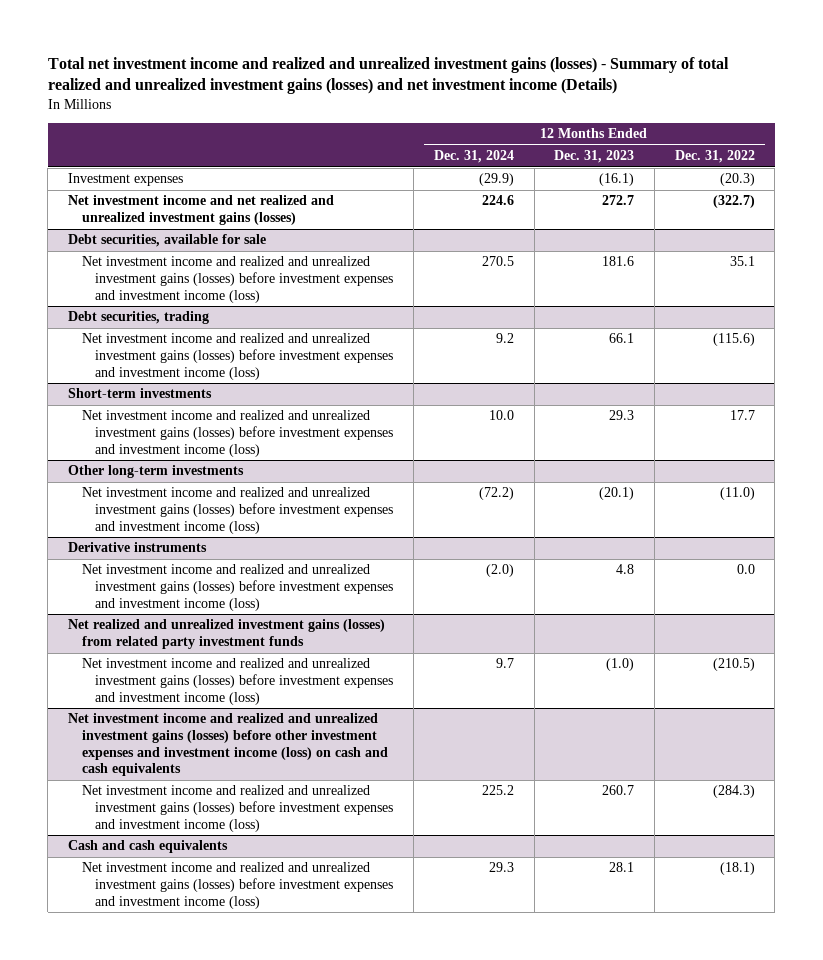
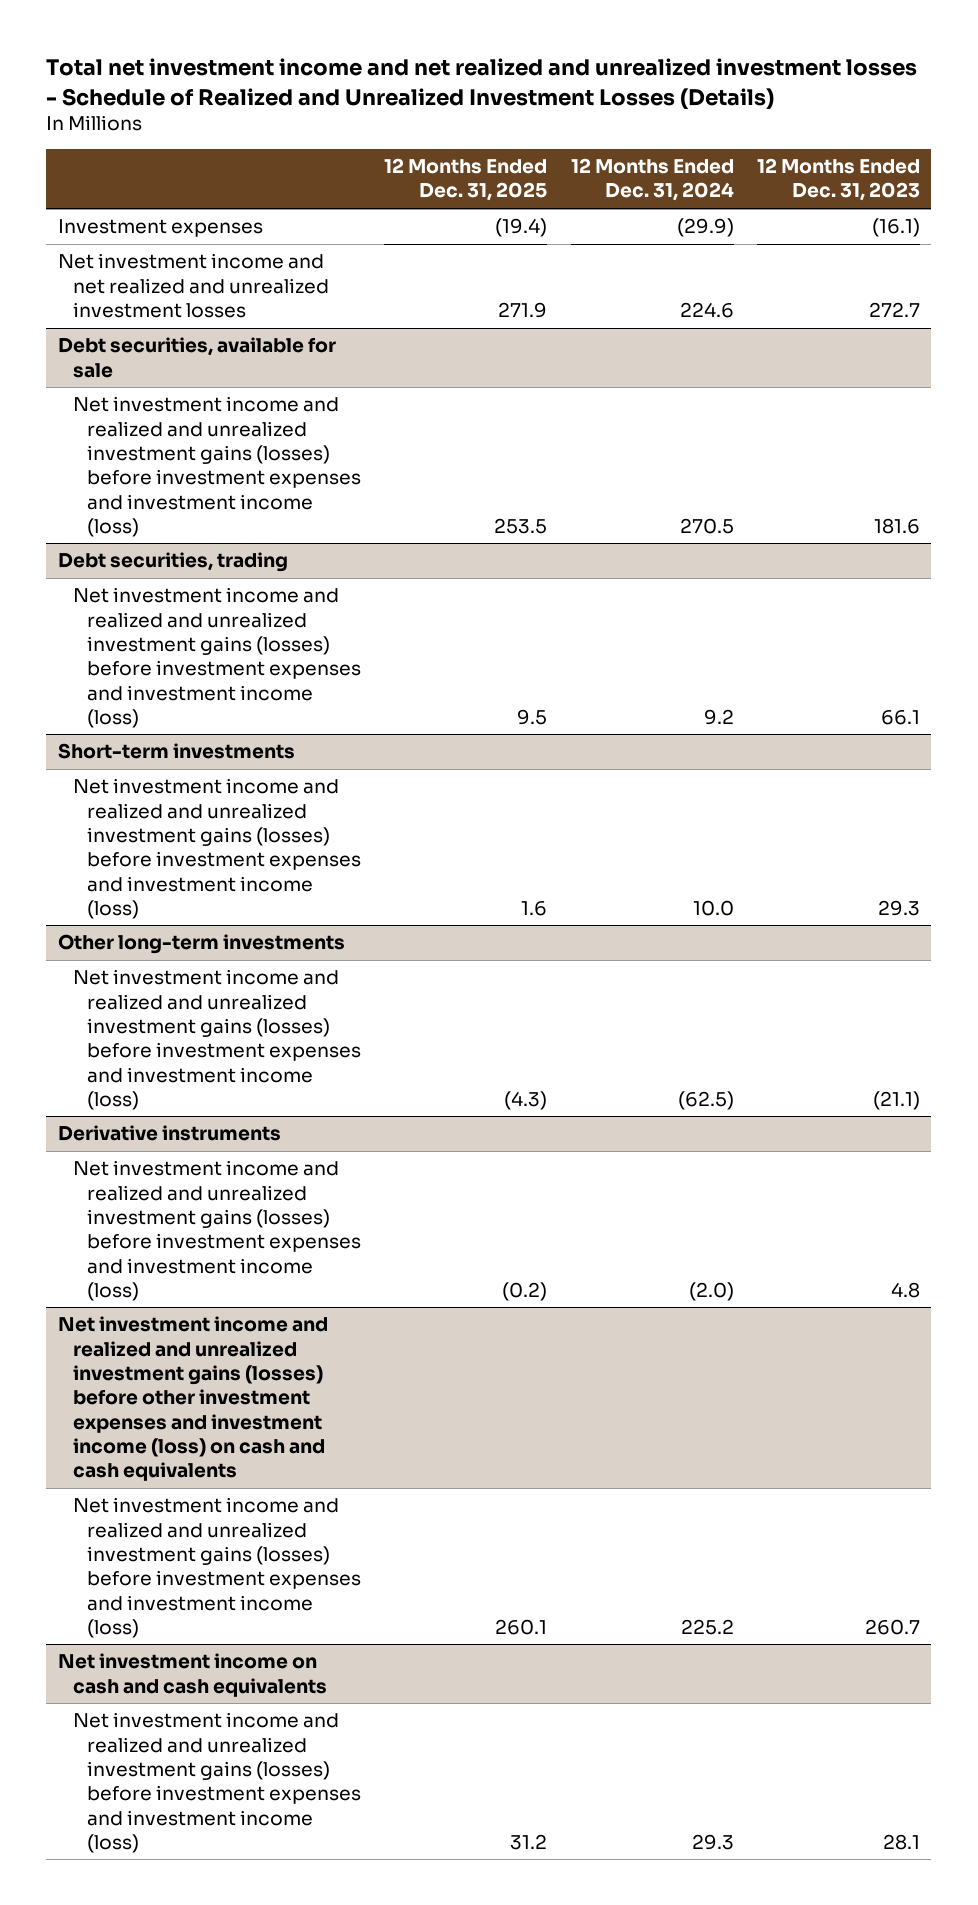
- Total net investment income and realized and unrealized investment gains (losses) - Summary of total realized and unrealized investment gains (losses) and net investment income (Details)
+ Total net investment income and net realized and unrealized investment losses - Schedule of Realized and Unrealized Investment Losses (Details)
- | 12 Months Ended Dec. 31, 2024 | 12 Months Ended Dec. 31, 2023 | 12 Months Ended Dec. 31, 2022
+ | 12 Months Ended Dec. 31, 2025 | 12 Months Ended Dec. 31, 2024 | 12 Months Ended Dec. 31, 2023
- Net investment income and net realized and unrealized investment gains (losses) | 224.6 | 272.7 | (322.7)
+ Net investment income and net realized and unrealized investment losses | 271.9 | 224.6 | 272.7
@ Other long-term investments
- Net investment income and realized and unrealized investment gains (losses) before investment expenses and investment income (loss) | (72.2) | (20.1) | (11.0)
+ Net investment income and realized and unrealized investment gains (losses) before investment expenses and investment income (loss) | (4.3) | (62.5) | (21.1)
- Net realized and unrealized investment gains (losses) from related party investment funds
- Net investment income and realized and unrealized investment gains (losses) before investment expenses and investment income (loss) | 9.7 | (1.0) | (210.5)
- Cash and cash equivalents
+ Net investment income on cash and cash equivalents

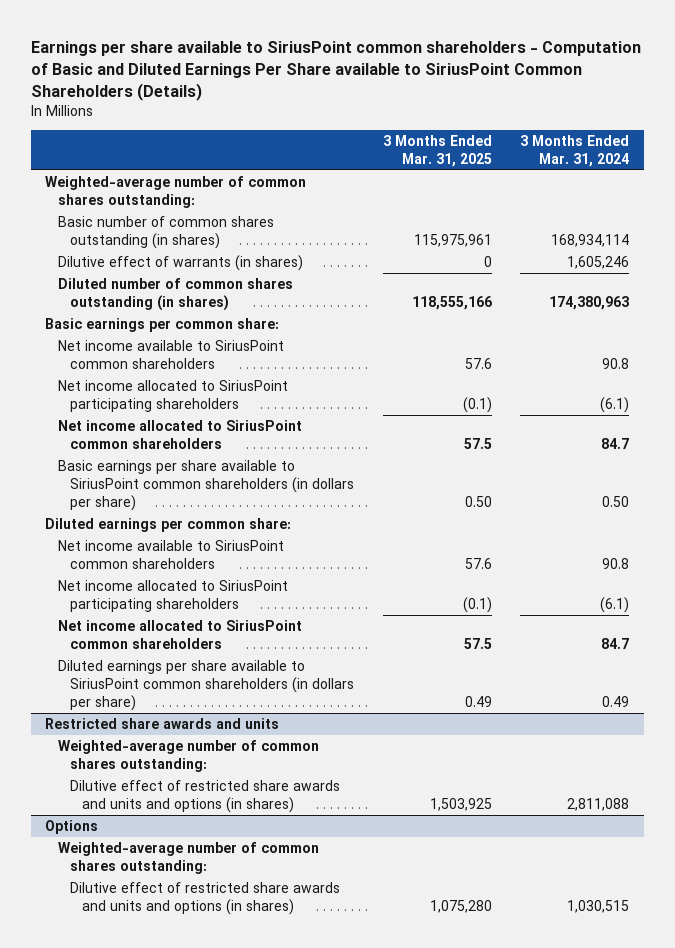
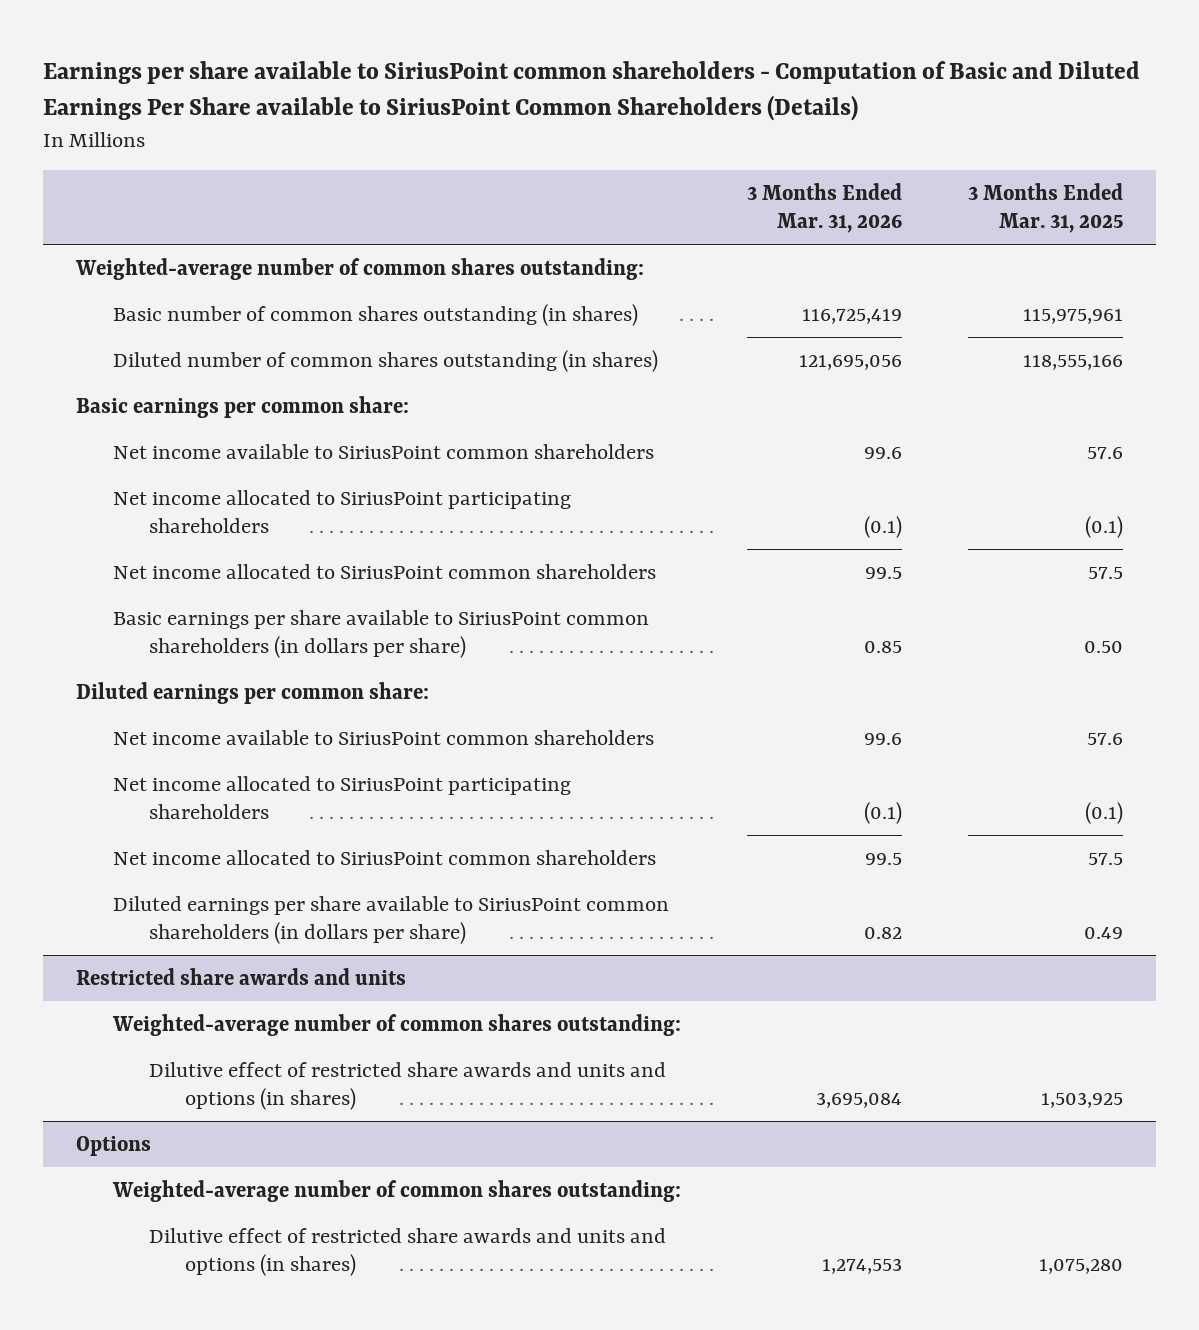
- | 3 Months Ended Mar. 31, 2025 | 3 Months Ended Mar. 31, 2024
+ | 3 Months Ended Mar. 31, 2026 | 3 Months Ended Mar. 31, 2025
- Dilutive effect of warrants (in shares) | 0 | 1,605,246

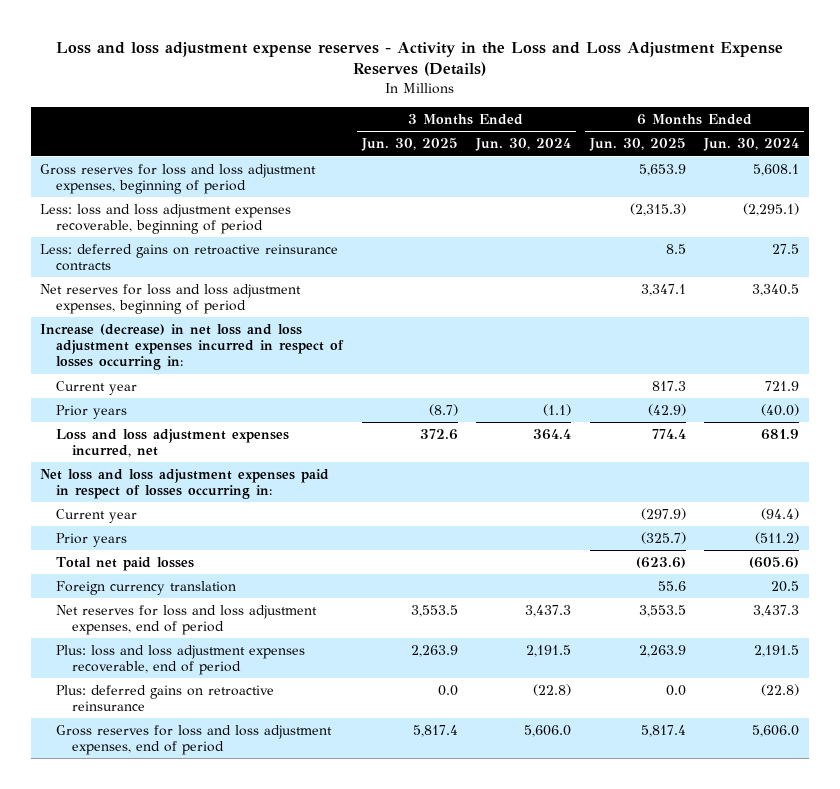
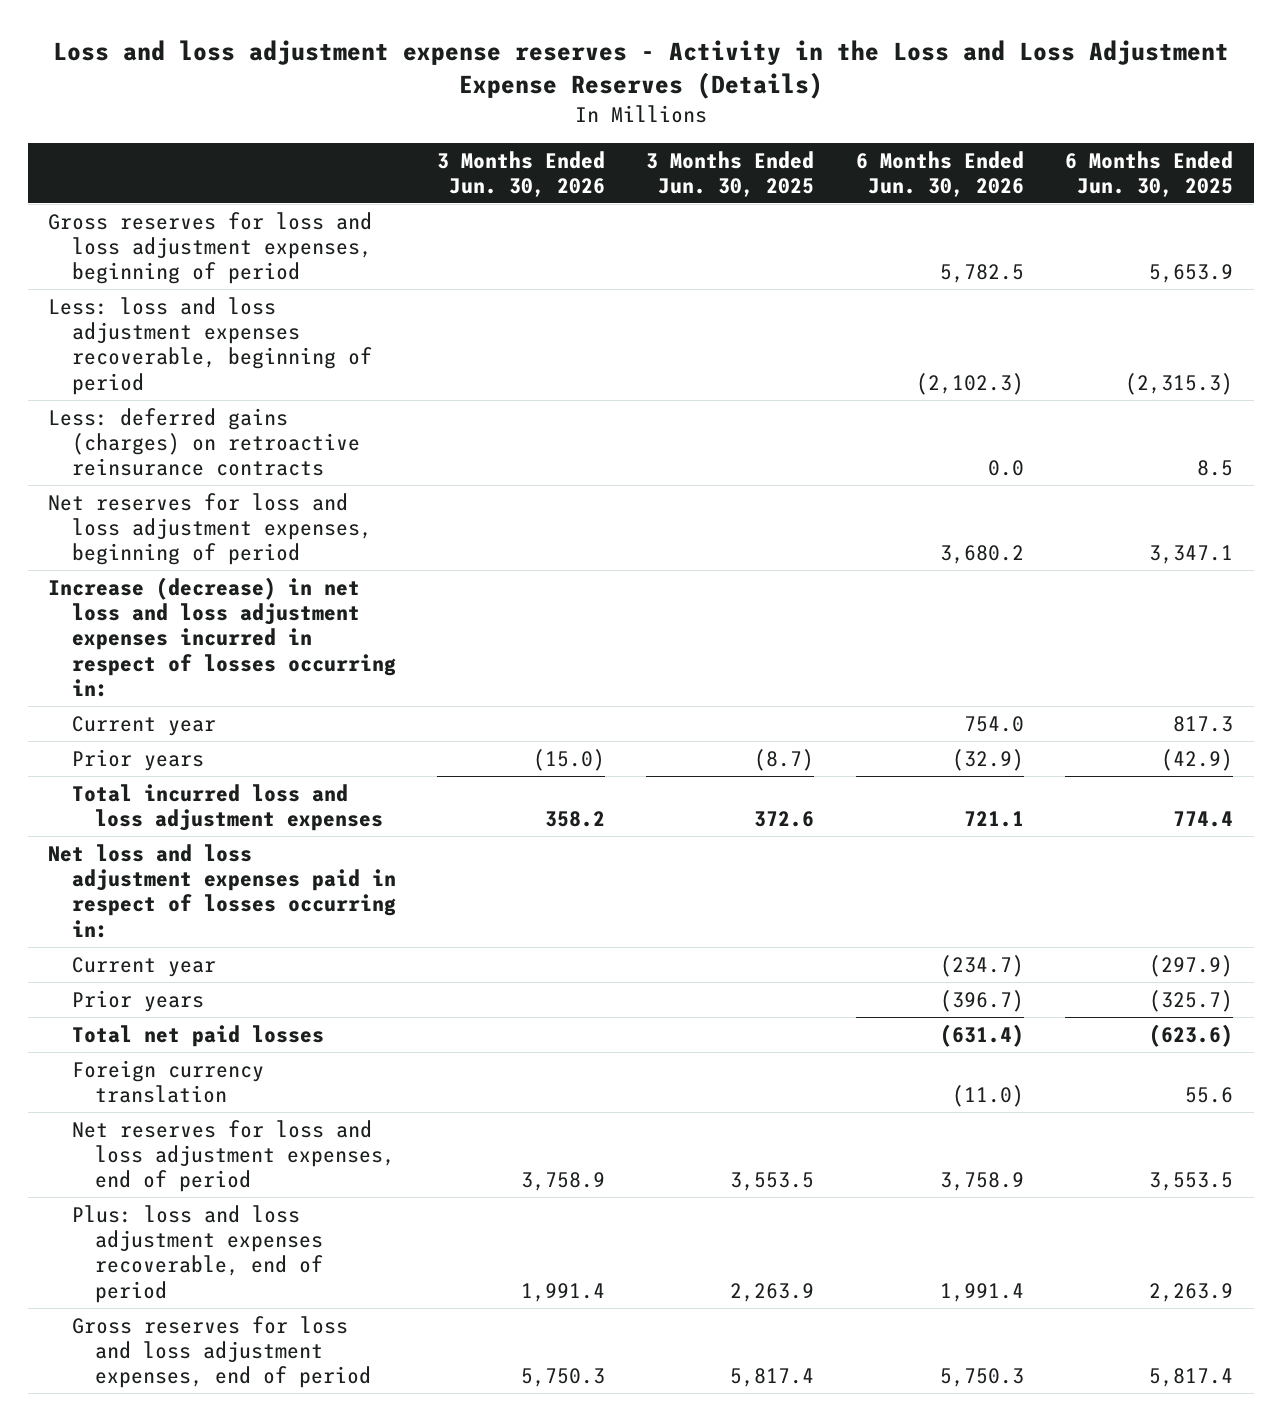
- | 3 Months Ended Jun. 30, 2025 | 3 Months Ended Jun. 30, 2024 | 6 Months Ended Jun. 30, 2025 | 6 Months Ended Jun. 30, 2024
+ | 3 Months Ended Jun. 30, 2026 | 3 Months Ended Jun. 30, 2025 | 6 Months Ended Jun. 30, 2026 | 6 Months Ended Jun. 30, 2025
- Less: deferred gains on retroactive reinsurance contracts | | | 8.5 | 27.5
+ Less: deferred gains (charges) on retroactive reinsurance contracts | | | 0.0 | 8.5
- Loss and loss adjustment expenses incurred, net | 372.6 | 364.4 | 774.4 | 681.9
+ Total incurred loss and loss adjustment expenses | 358.2 | 372.6 | 721.1 | 774.4
- Plus: deferred gains on retroactive reinsurance | 0.0 | (22.8) | 0.0 | (22.8)

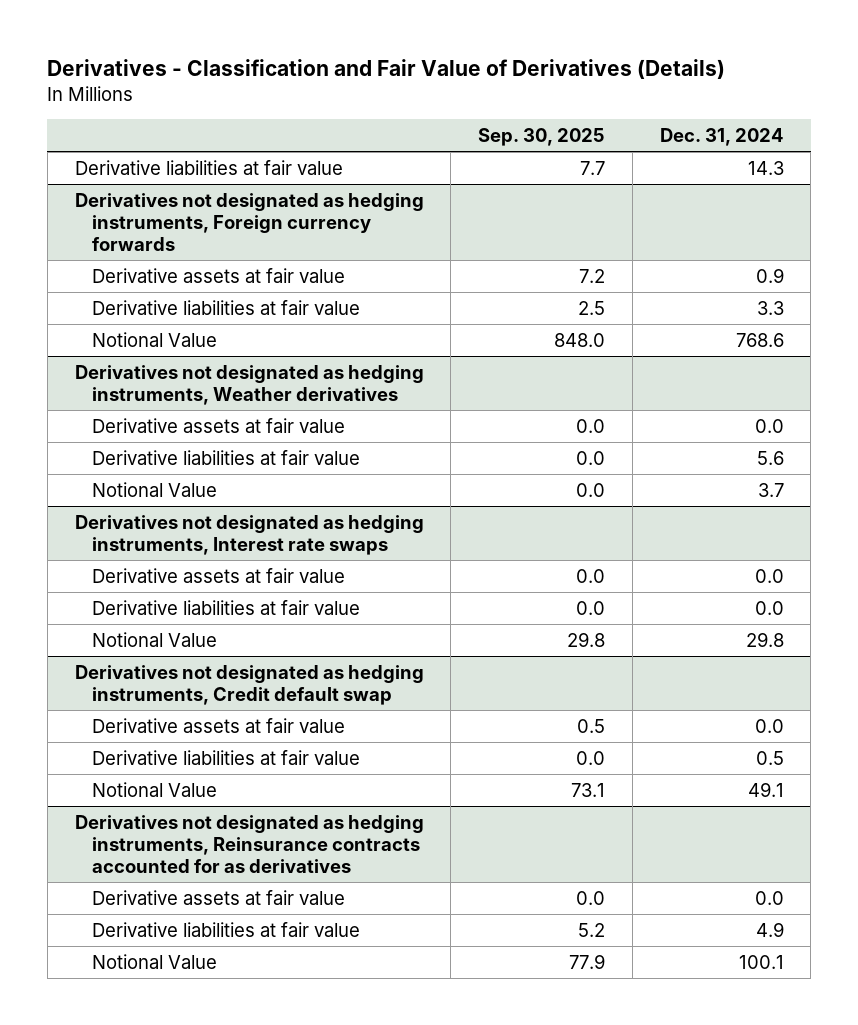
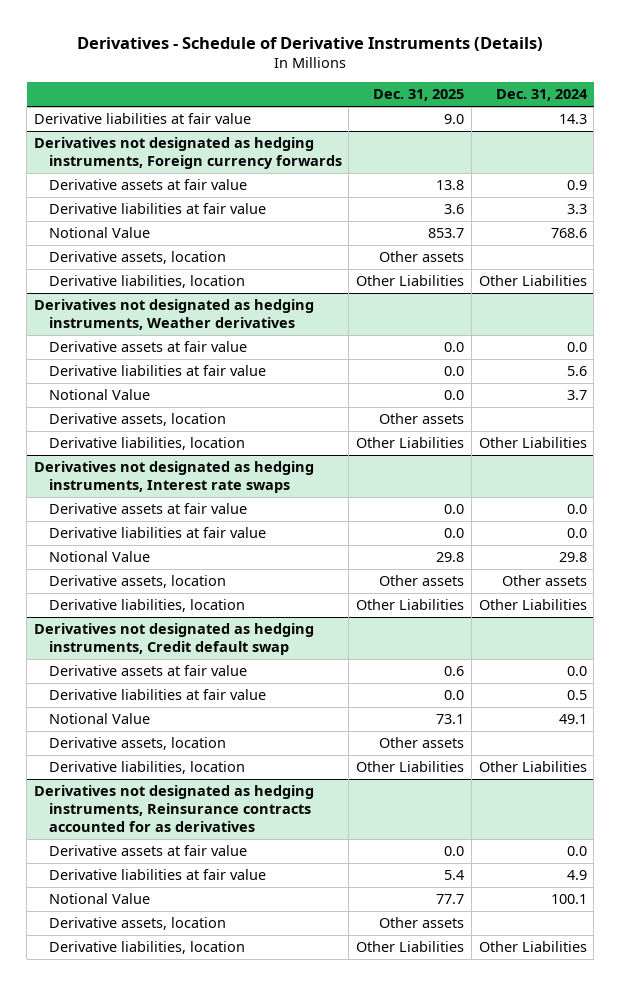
- Derivatives - Classification and Fair Value of Derivatives (Details)
+ Derivatives - Schedule of Derivative Instruments (Details)
- | Sep. 30, 2025 | Dec. 31, 2024
+ | Dec. 31, 2025 | Dec. 31, 2024
@ Derivatives not designated as hedging instruments, Foreign currency forwards
+ Derivative assets, location | Other assets |
+ Derivative liabilities, location | Other Liabilities | Other Liabilities
@ Derivatives not designated as hedging instruments, Weather derivatives
+ Derivative assets, location | Other assets |
+ Derivative liabilities, location | Other Liabilities | Other Liabilities
@ Derivatives not designated as hedging instruments, Interest rate swaps
+ Derivative assets, location | Other assets | Other assets
+ Derivative liabilities, location | Other Liabilities | Other Liabilities
@ Derivatives not designated as hedging instruments, Credit default swap
+ Derivative assets, location | Other assets |
+ Derivative liabilities, location | Other Liabilities | Other Liabilities
@ Derivatives not designated as hedging instruments, Reinsurance contracts accounted for as derivatives
+ Derivative assets, location | Other assets |
+ Derivative liabilities, location | Other Liabilities | Other Liabilities

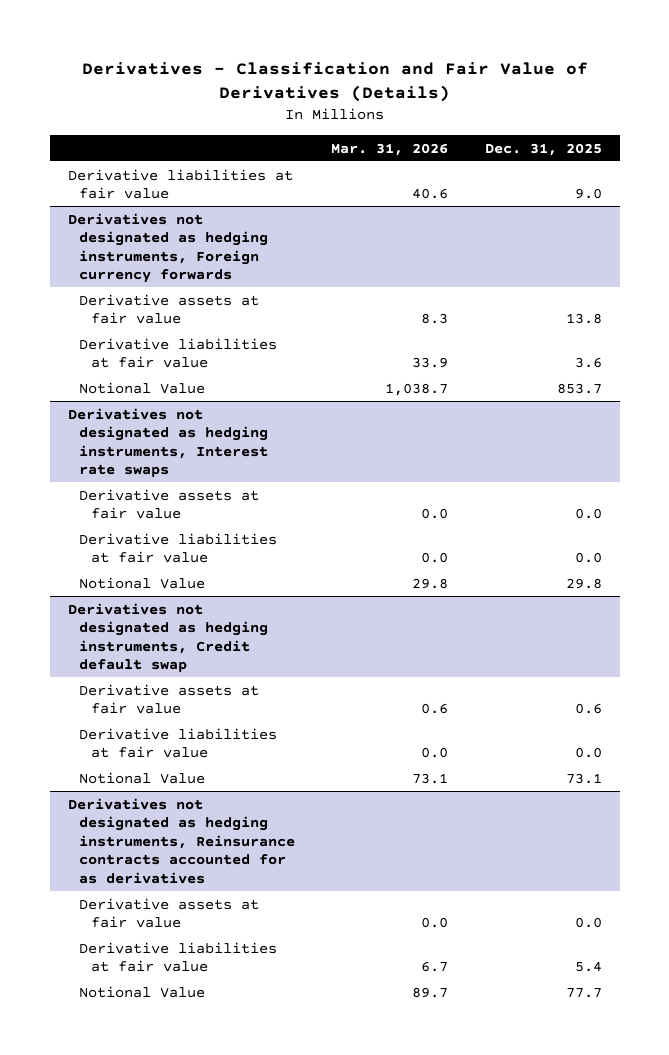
- Derivatives - Schedule of Derivative Instruments (Details)
+ Derivatives - Classification and Fair Value of Derivatives (Details)
- | Dec. 31, 2025 | Dec. 31, 2024
+ | Mar. 31, 2026 | Dec. 31, 2025
@ Derivatives not designated as hedging instruments, Foreign currency forwards
- Derivative assets, location | Other assets |
- Derivative liabilities, location | Other Liabilities | Other Liabilities
- Derivatives not designated as hedging instruments, Weather derivatives
- Derivative assets at fair value | 0.0 | 0.0
- Derivative liabilities at fair value | 0.0 | 5.6
- Notional Value | 0.0 | 3.7
- Derivative assets, location | Other assets |
- Derivative liabilities, location | Other Liabilities | Other Liabilities
@ Derivatives not designated as hedging instruments, Interest rate swaps
- Derivative assets, location | Other assets | Other assets
- Derivative liabilities, location | Other Liabilities | Other Liabilities
@ Derivatives not designated as hedging instruments, Credit default swap
- Derivative assets, location | Other assets |
- Derivative liabilities, location | Other Liabilities | Other Liabilities
@ Derivatives not designated as hedging instruments, Reinsurance contracts accounted for as derivatives
- Derivative assets, location | Other assets |
- Derivative liabilities, location | Other Liabilities | Other Liabilities

